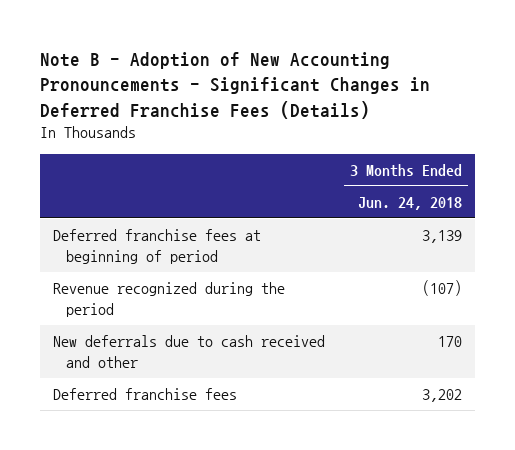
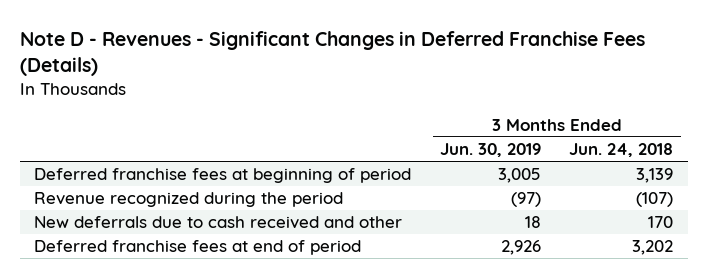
- Note B - Adoption of New Accounting Pronouncements - Significant Changes in Deferred Franchise Fees (Details)
+ Note D - Revenues - Significant Changes in Deferred Franchise Fees (Details)
- | 3 Months Ended Jun. 24, 2018
+ | 3 Months Ended Jun. 30, 2019 | 3 Months Ended Jun. 24, 2018
- Deferred franchise fees | 3,202
+ Deferred franchise fees at end of period | 2,926 | 3,202

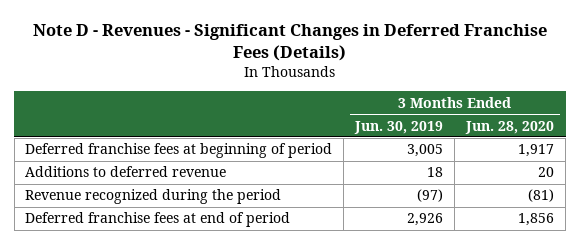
- | 3 Months Ended Jun. 30, 2019 | 3 Months Ended Jun. 24, 2018
+ | 3 Months Ended Jun. 30, 2019 | 3 Months Ended Jun. 28, 2020
+ Additions to deferred revenue | 18 | 20
- New deferrals due to cash received and other | 18 | 170

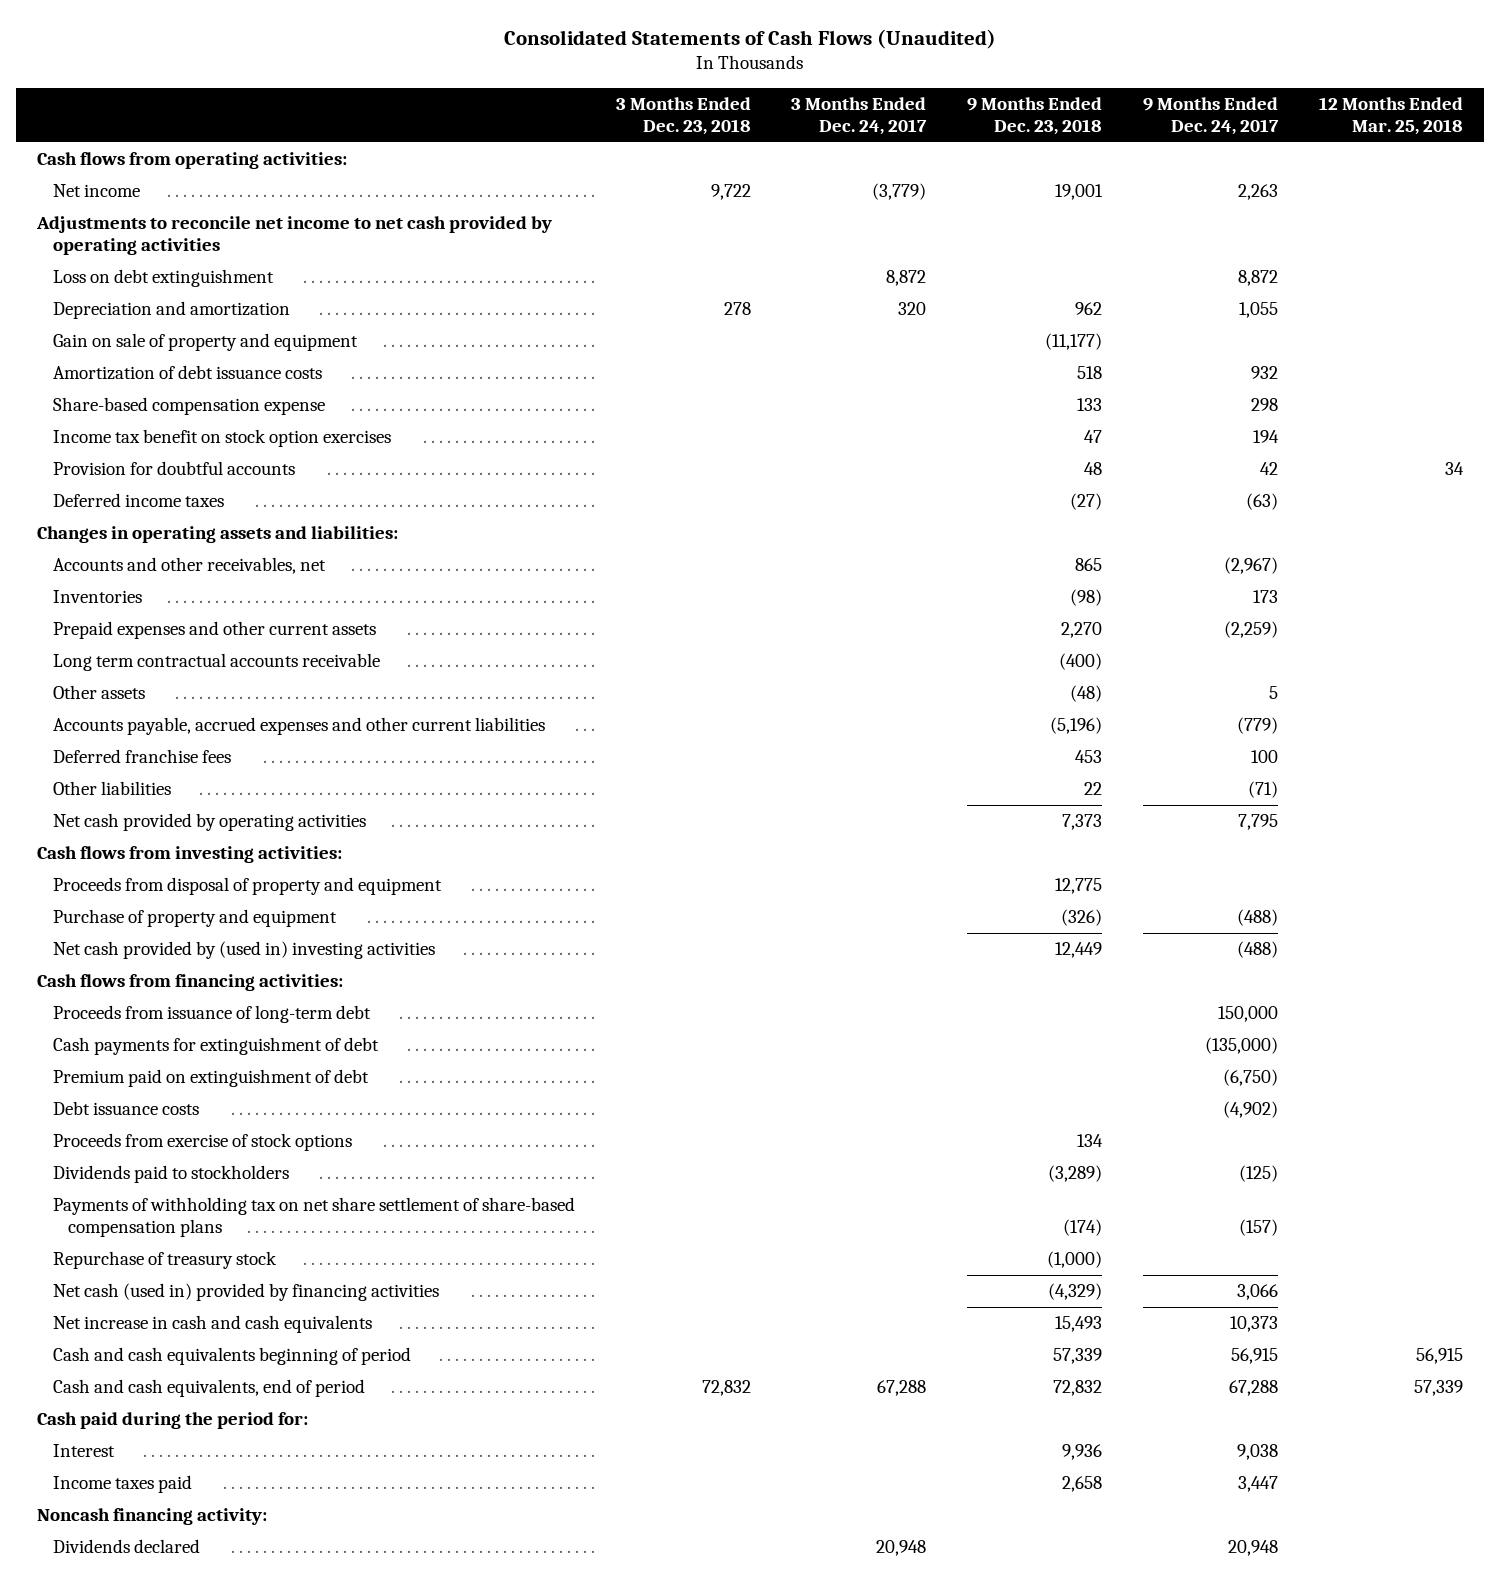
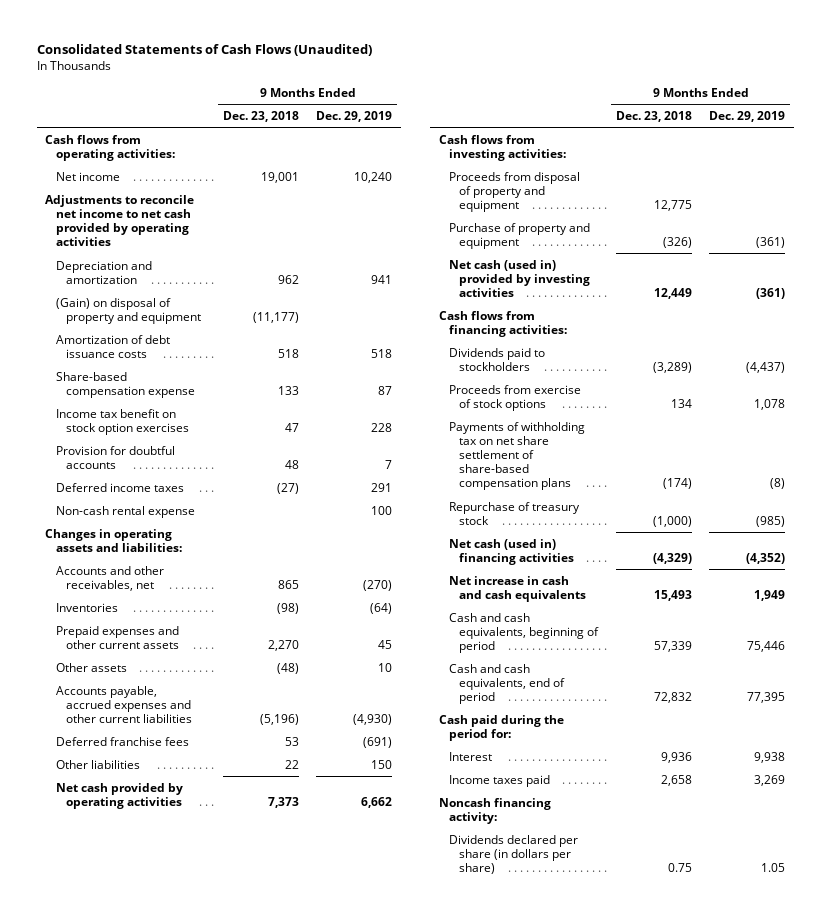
- | 3 Months Ended Dec. 23, 2018 | 3 Months Ended Dec. 24, 2017 | 9 Months Ended Dec. 23, 2018 | 9 Months Ended Dec. 24, 2017 | 12 Months Ended Mar. 25, 2018
+ | 9 Months Ended Dec. 23, 2018 | 9 Months Ended Dec. 29, 2019
- Loss on debt extinguishment | | 8,872 | | 8,872 |
- Gain on sale of property and equipment | | | (11,177) | |
+ (Gain) on disposal of property and equipment | (11,177) |
+ Non-cash rental expense | | 100
- Long term contractual accounts receivable | | | (400) | |
- Deferred franchise fees | | | 453 | 100 |
+ Deferred franchise fees | 53 | (691)
- Net cash provided by (used in) investing activities | | | 12,449 | (488) |
+ Net cash (used in) provided by investing activities | 12,449 | (361)
- Proceeds from issuance of long-term debt | | | | 150,000 |
- Cash payments for extinguishment of debt | | | | (135,000) |
- Premium paid on extinguishment of debt | | | | (6,750) |
- Debt issuance costs | | | | (4,902) |
moved down: Proceeds from exercise of stock options | 134 | 1,078
- Net cash (used in) provided by financing activities | | | (4,329) | 3,066 |
+ Net cash (used in) financing activities | (4,329) | (4,352)
- Cash and cash equivalents beginning of period | | | 57,339 | 56,915 | 56,915
+ Cash and cash equivalents, beginning of period | 57,339 | 75,446
- Dividends declared | | 20,948 | | 20,948 |
+ Dividends declared per share (in dollars per share) | 0.75 | 1.05

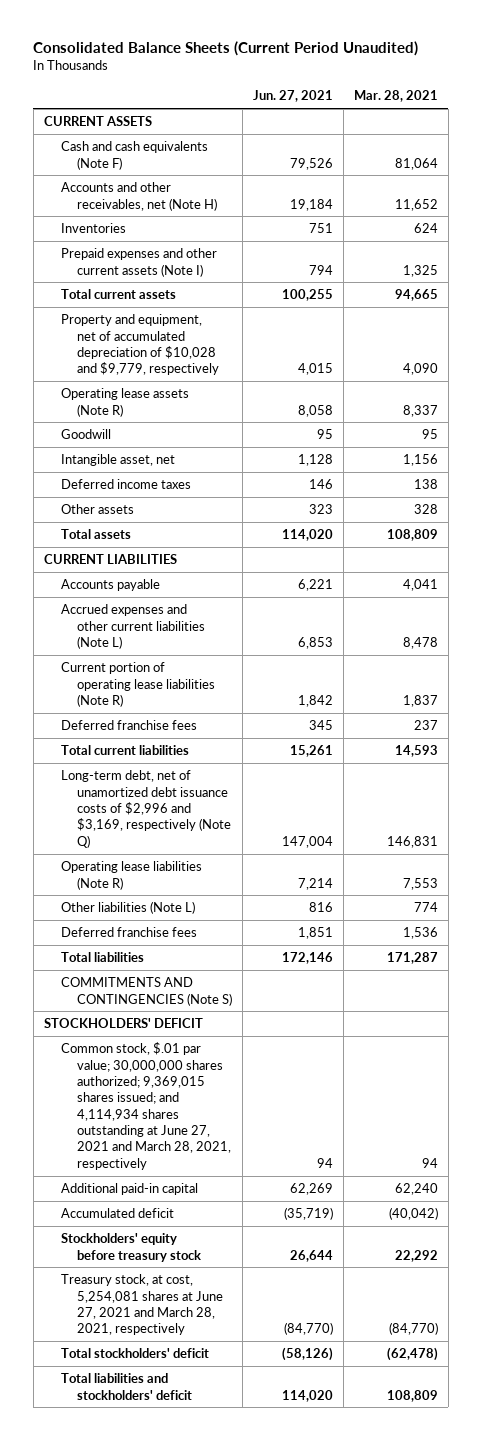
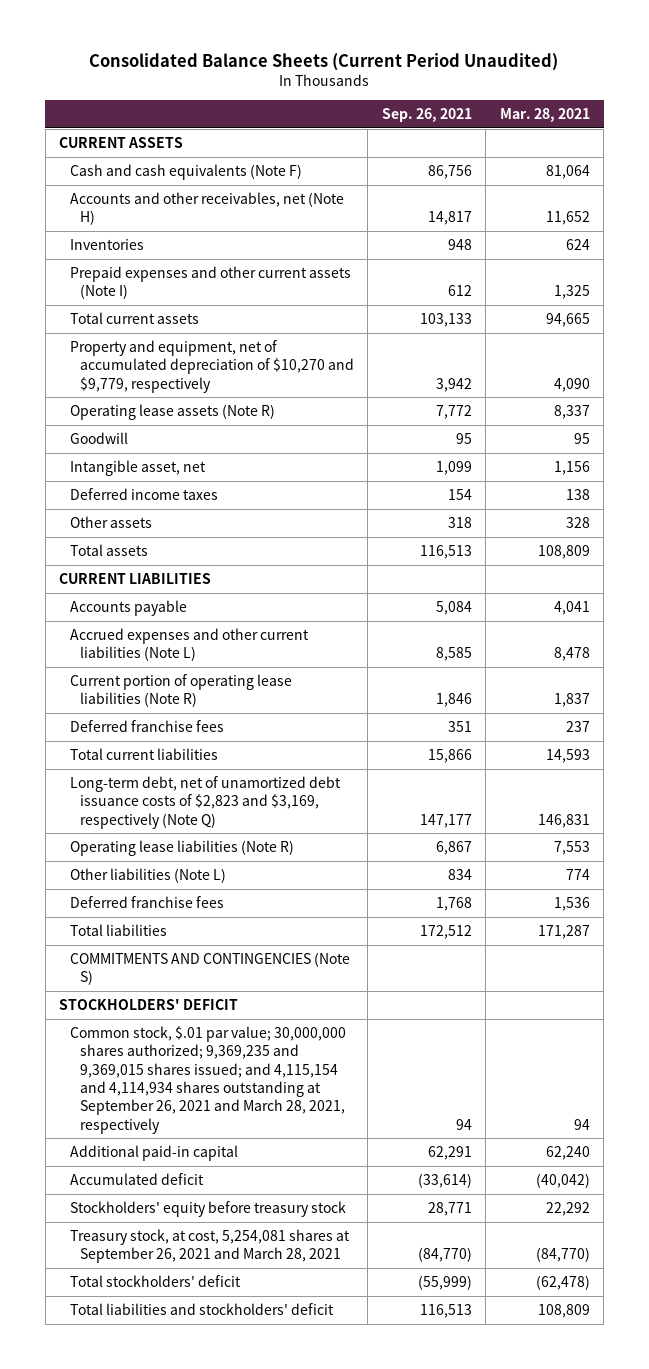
- | Jun. 27, 2021 | Mar. 28, 2021
+ | Sep. 26, 2021 | Mar. 28, 2021
- Property and equipment, net of accumulated depreciation of $10,028 and $9,779, respectively | 4,015 | 4,090
+ Property and equipment, net of accumulated depreciation of $10,270 and $9,779, respectively | 3,942 | 4,090
- Long-term debt, net of unamortized debt issuance costs of $2,996 and $3,169, respectively (Note Q) | 147,004 | 146,831
+ Long-term debt, net of unamortized debt issuance costs of $2,823 and $3,169, respectively (Note Q) | 147,177 | 146,831
- Common stock, $.01 par value; 30,000,000 shares authorized; 9,369,015 shares issued; and 4,114,934 shares outstanding at June 27, 2021 and March 28, 2021, respectively | 94 | 94
+ Common stock, $.01 par value; 30,000,000 shares authorized; 9,369,235 and 9,369,015 shares issued; and 4,115,154 and 4,114,934 shares outstanding at September 26, 2021 and March 28, 2021, respectively | 94 | 94
- Treasury stock, at cost, 5,254,081 shares at June 27, 2021 and March 28, 2021, respectively | (84,770) | (84,770)
+ Treasury stock, at cost, 5,254,081 shares at September 26, 2021 and March 28, 2021 | (84,770) | (84,770)

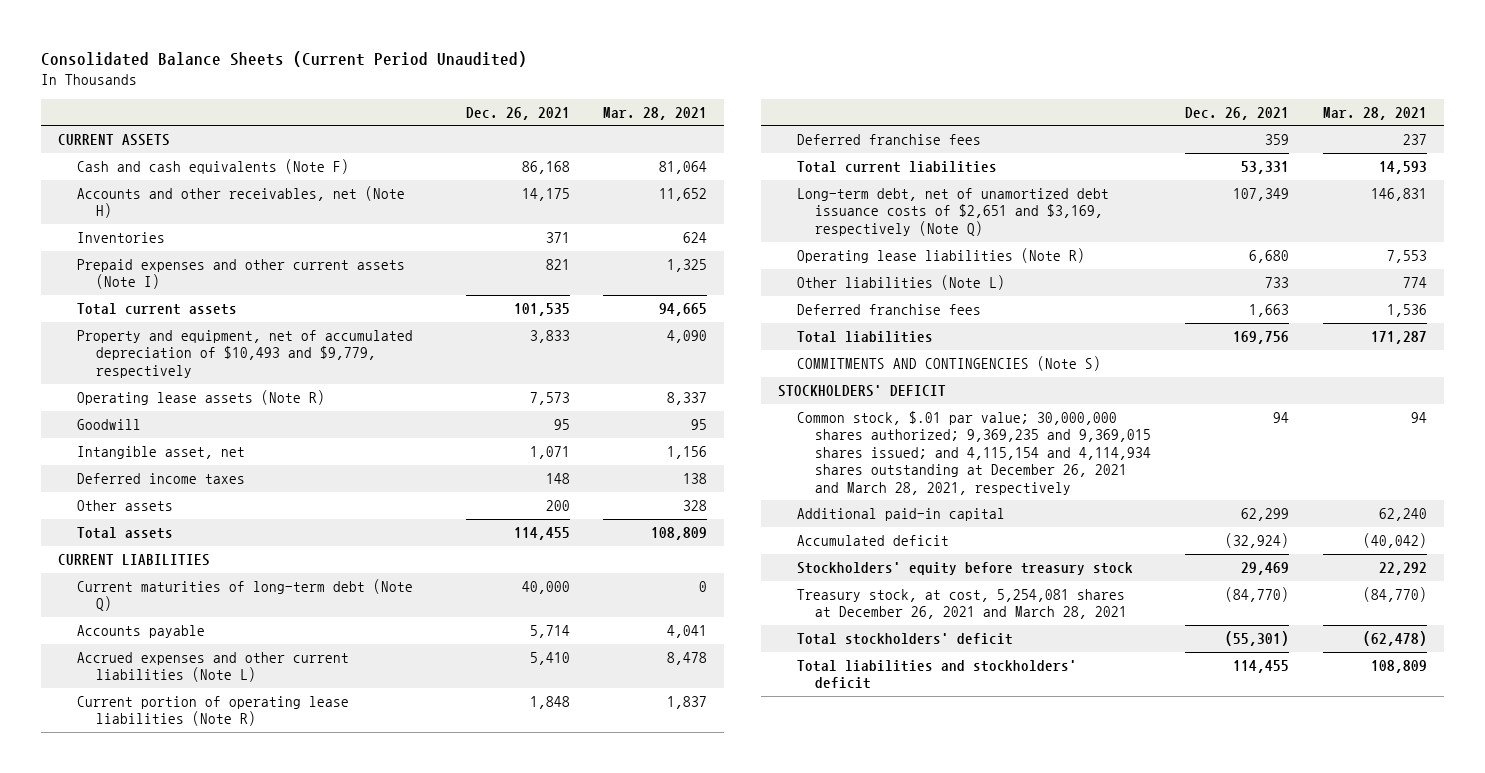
- | Sep. 26, 2021 | Mar. 28, 2021
+ | Dec. 26, 2021 | Mar. 28, 2021
- Property and equipment, net of accumulated depreciation of $10,270 and $9,779, respectively | 3,942 | 4,090
+ Property and equipment, net of accumulated depreciation of $10,493 and $9,779, respectively | 3,833 | 4,090
+ Current maturities of long-term debt (Note Q) | 40,000 | 0
- Long-term debt, net of unamortized debt issuance costs of $2,823 and $3,169, respectively (Note Q) | 147,177 | 146,831
+ Long-term debt, net of unamortized debt issuance costs of $2,651 and $3,169, respectively (Note Q) | 107,349 | 146,831
- Common stock, $.01 par value; 30,000,000 shares authorized; 9,369,235 and 9,369,015 shares issued; and 4,115,154 and 4,114,934 shares outstanding at September 26, 2021 and March 28, 2021, respectively | 94 | 94
+ Common stock, $.01 par value; 30,000,000 shares authorized; 9,369,235 and 9,369,015 shares issued; and 4,115,154 and 4,114,934 shares outstanding at December 26, 2021 and March 28, 2021, respectively | 94 | 94
- Treasury stock, at cost, 5,254,081 shares at September 26, 2021 and March 28, 2021 | (84,770) | (84,770)
+ Treasury stock, at cost, 5,254,081 shares at December 26, 2021 and March 28, 2021 | (84,770) | (84,770)

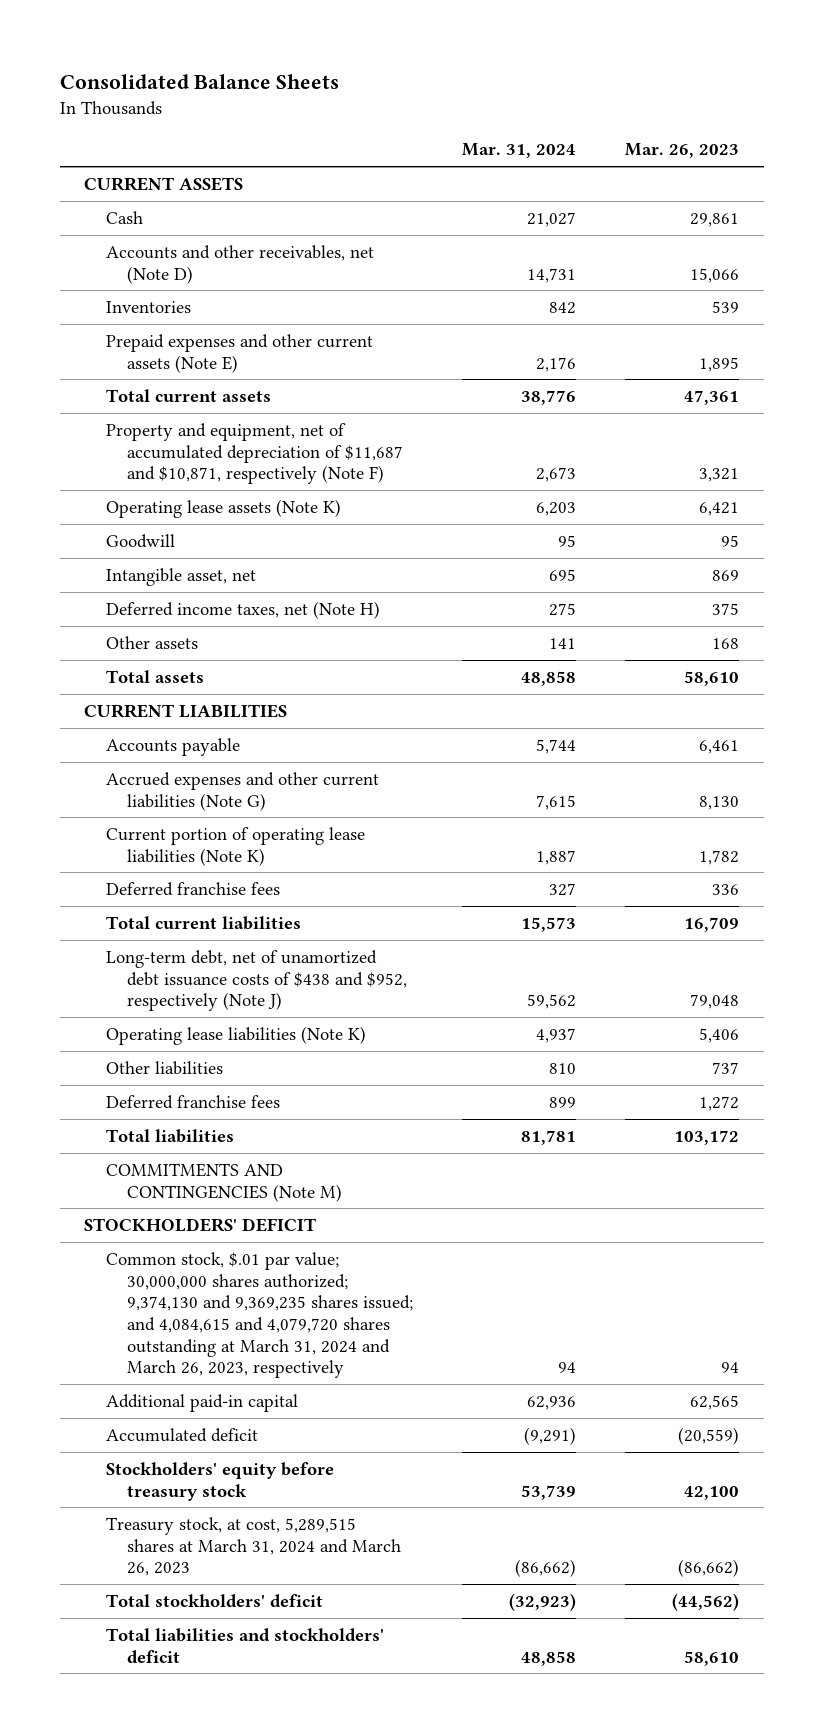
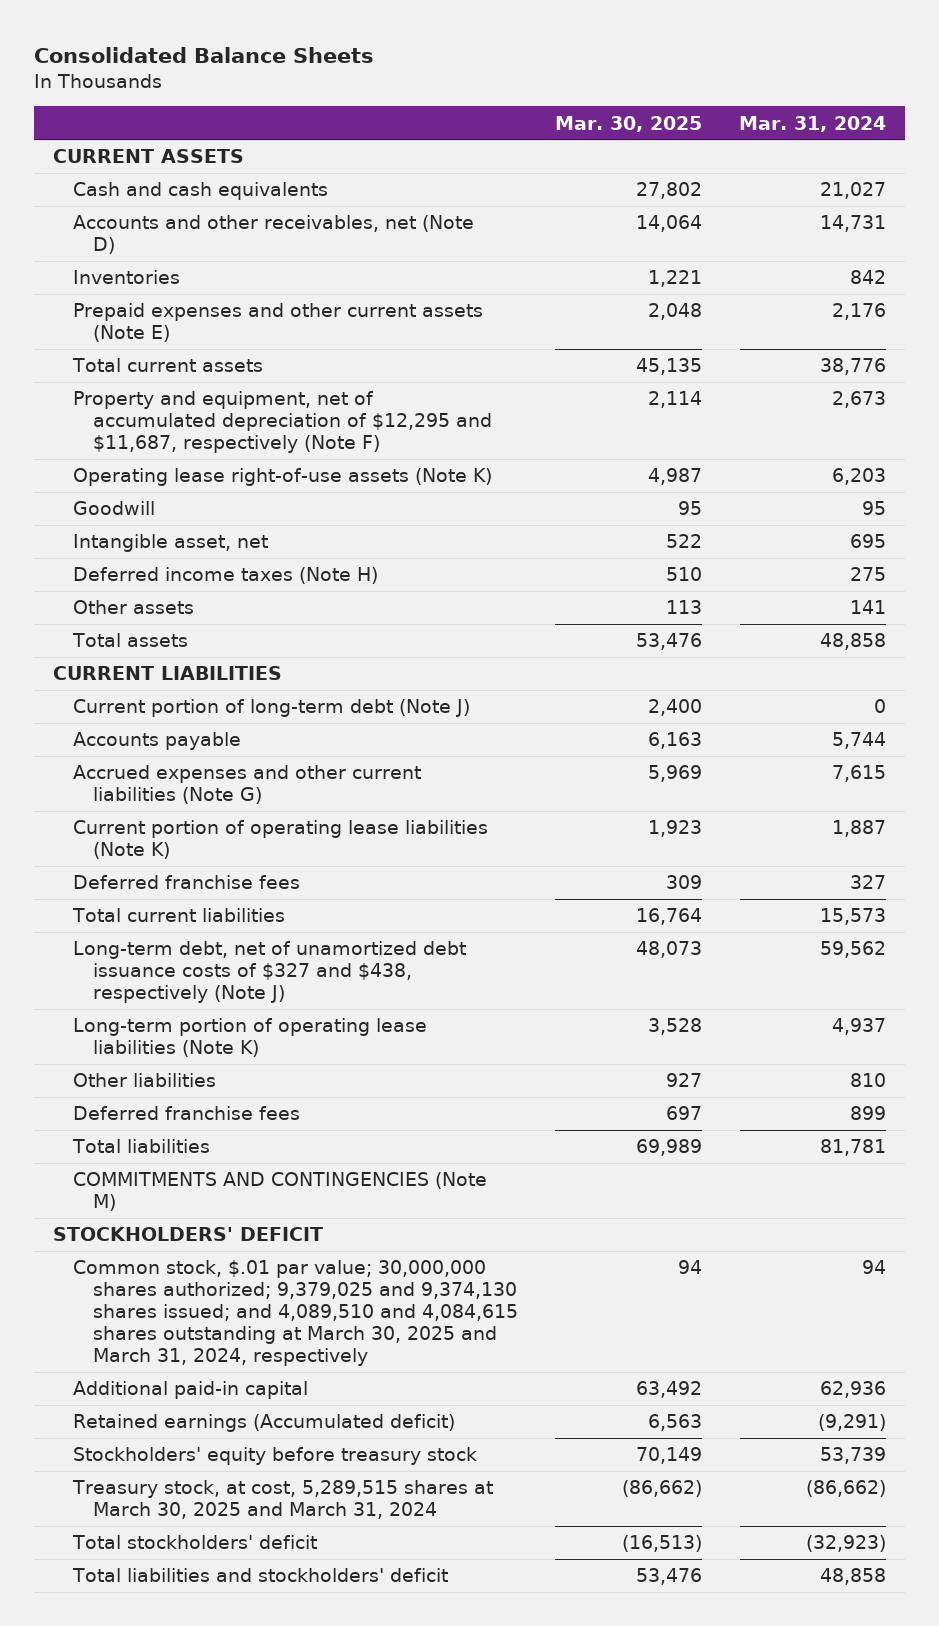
- | Mar. 31, 2024 | Mar. 26, 2023
+ | Mar. 30, 2025 | Mar. 31, 2024
- Cash | 21,027 | 29,861
+ Cash and cash equivalents | 27,802 | 21,027
- Property and equipment, net of accumulated depreciation of $11,687 and $10,871, respectively (Note F) | 2,673 | 3,321
- Operating lease assets (Note K) | 6,203 | 6,421
+ Property and equipment, net of accumulated depreciation of $12,295 and $11,687, respectively (Note F) | 2,114 | 2,673
+ Operating lease right-of-use assets (Note K) | 4,987 | 6,203
- Deferred income taxes, net (Note H) | 275 | 375
+ Deferred income taxes (Note H) | 510 | 275
+ Current portion of long-term debt (Note J) | 2,400 | 0
- Long-term debt, net of unamortized debt issuance costs of $438 and $952, respectively (Note J) | 59,562 | 79,048
- Operating lease liabilities (Note K) | 4,937 | 5,406
+ Long-term debt, net of unamortized debt issuance costs of $327 and $438, respectively (Note J) | 48,073 | 59,562
+ Long-term portion of operating lease liabilities (Note K) | 3,528 | 4,937
- Common stock, $.01 par value; 30,000,000 shares authorized; 9,374,130 and 9,369,235 shares issued; and 4,084,615 and 4,079,720 shares outstanding at March 31, 2024 and March 26, 2023, respectively | 94 | 94
+ Common stock, $.01 par value; 30,000,000 shares authorized; 9,379,025 and 9,374,130 shares issued; and 4,089,510 and 4,084,615 shares outstanding at March 30, 2025 and March 31, 2024, respectively | 94 | 94
- Accumulated deficit | (9,291) | (20,559)
+ Retained earnings (Accumulated deficit) | 6,563 | (9,291)
- Treasury stock, at cost, 5,289,515 shares at March 31, 2024 and March 26, 2023 | (86,662) | (86,662)
+ Treasury stock, at cost, 5,289,515 shares at March 30, 2025 and March 31, 2024 | (86,662) | (86,662)

